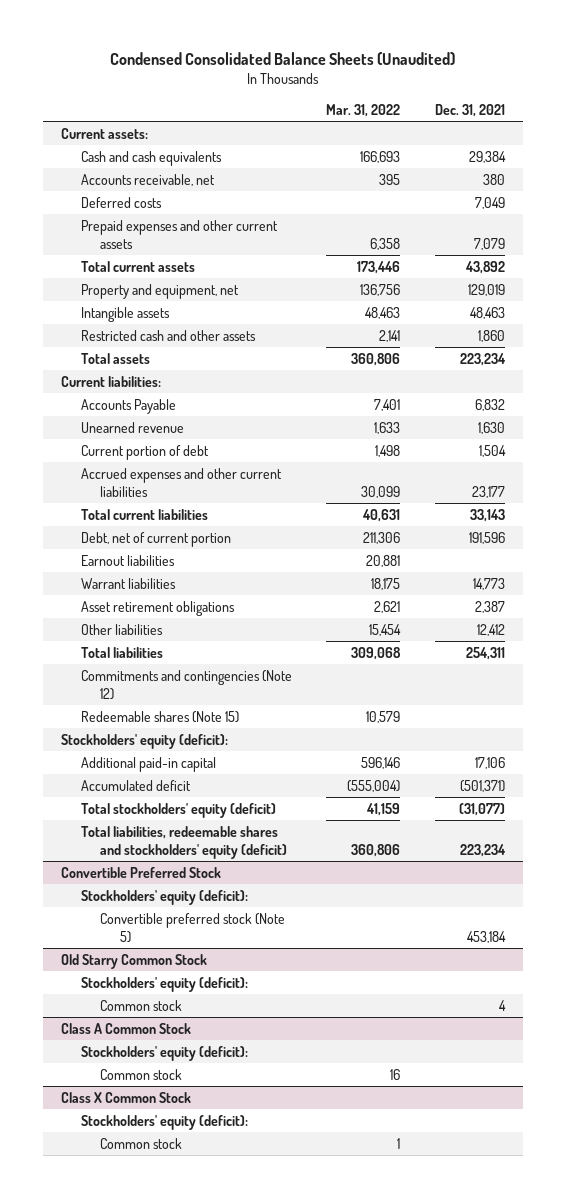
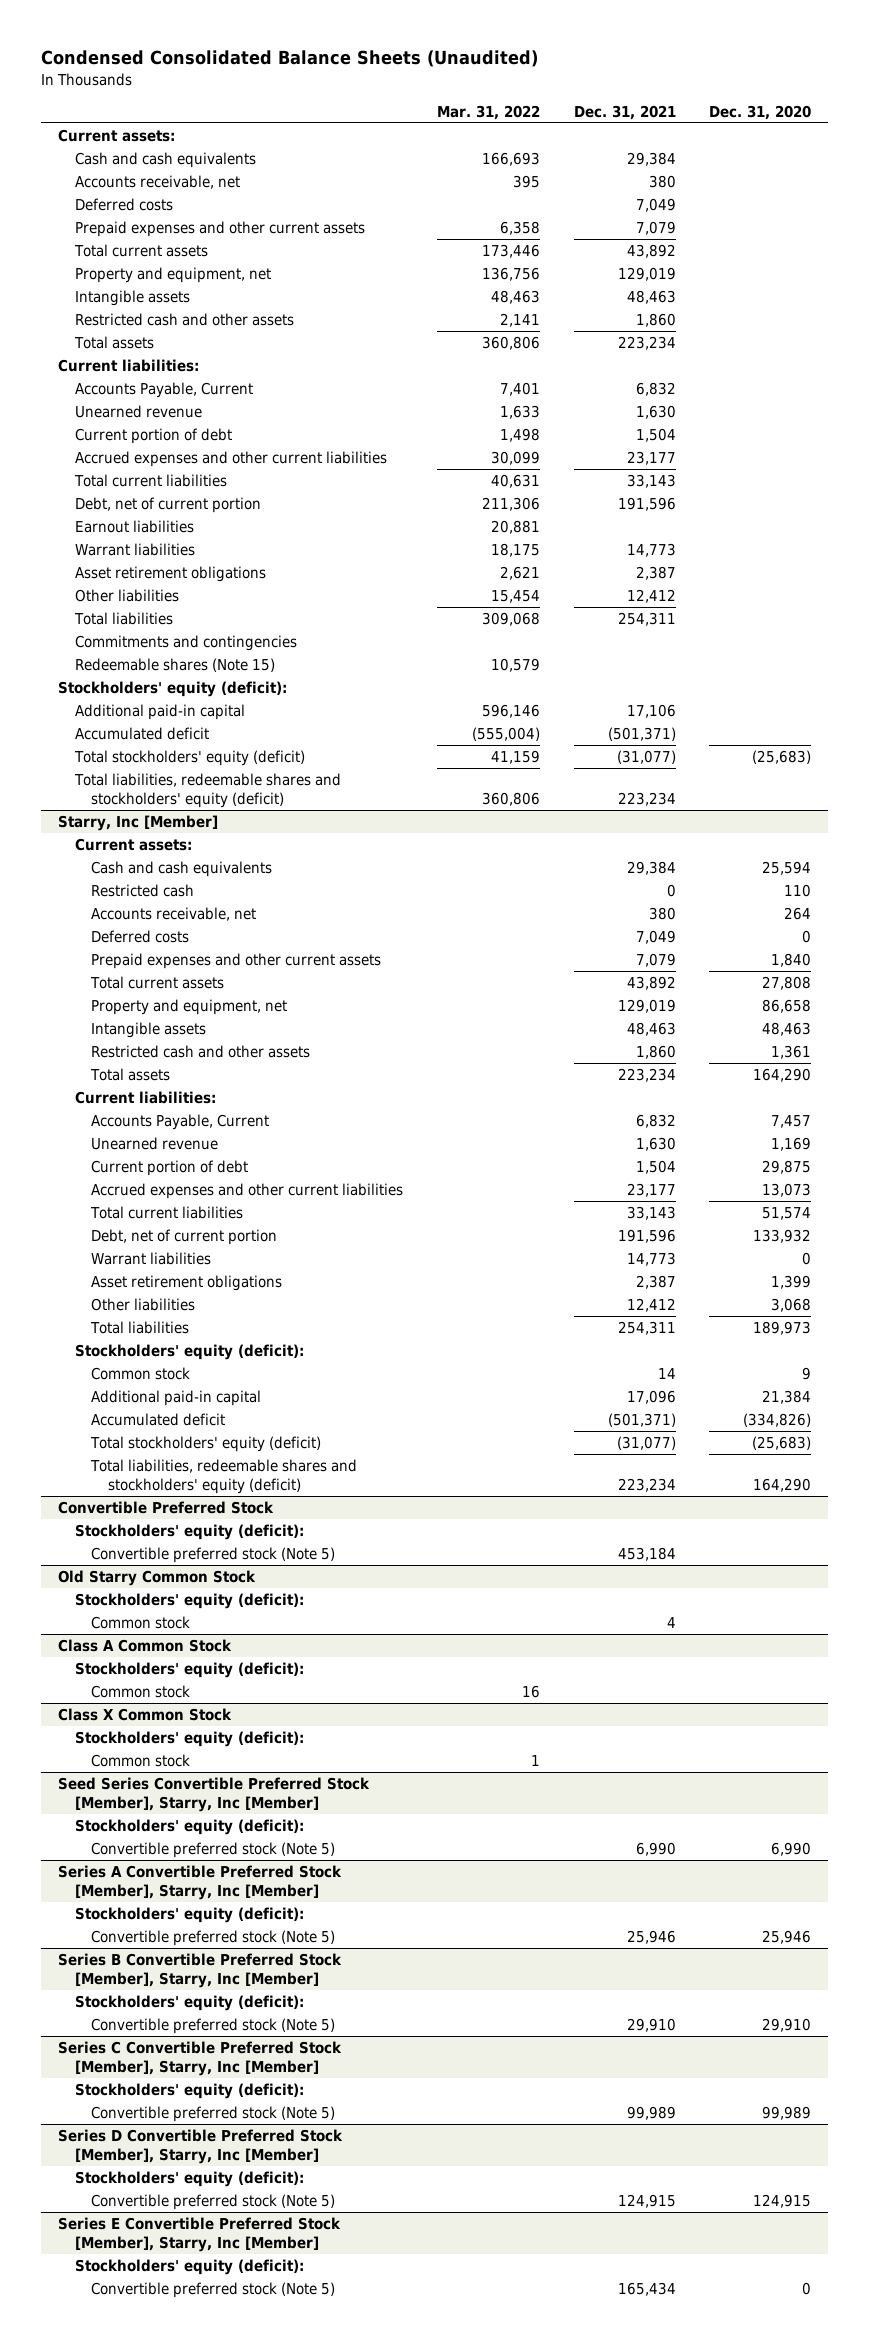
- | Mar. 31, 2022 | Dec. 31, 2021
+ | Mar. 31, 2022 | Dec. 31, 2021 | Dec. 31, 2020
- Accounts Payable | 7,401 | 6,832
+ Accounts Payable, Current | 7,401 | 6,832 |
- Commitments and contingencies (Note 12)
+ Commitments and contingencies
+ Starry, Inc [Member]
+ Current assets:
+ Cash and cash equivalents | | 29,384 | 25,594
+ Restricted cash | | 0 | 110
+ Accounts receivable, net | | 380 | 264
+ Deferred costs | | 7,049 | 0
+ Prepaid expenses and other current assets | | 7,079 | 1,840
+ Total current assets | | 43,892 | 27,808
+ Property and equipment, net | | 129,019 | 86,658
+ Intangible assets | | 48,463 | 48,463
+ Restricted cash and other assets | | 1,860 | 1,361
+ Total assets | | 223,234 | 164,290
+ Current liabilities:
+ Accounts Payable, Current | | 6,832 | 7,457
+ Unearned revenue | | 1,630 | 1,169
+ Current portion of debt | | 1,504 | 29,875
+ Accrued expenses and other current liabilities | | 23,177 | 13,073
+ Total current liabilities | | 33,143 | 51,574
+ Debt, net of current portion | | 191,596 | 133,932
+ Warrant liabilities | | 14,773 | 0
+ Asset retirement obligations | | 2,387 | 1,399
+ Other liabilities | | 12,412 | 3,068
+ Total liabilities | | 254,311 | 189,973
+ Stockholders' equity (deficit):
+ Common stock | | 14 | 9
+ Additional paid-in capital | | 17,096 | 21,384
+ Accumulated deficit | | (501,371) | (334,826)
+ Total stockholders' equity (deficit) | | (31,077) | (25,683)
+ Total liabilities, redeemable shares and stockholders' equity (deficit) | | 223,234 | 164,290
+ Seed Series Convertible Preferred Stock [Member], Starry, Inc [Member]
+ Stockholders' equity (deficit):
+ Convertible preferred stock (Note 5) | | 6,990 | 6,990
+ Series A Convertible Preferred Stock [Member], Starry, Inc [Member]
+ Stockholders' equity (deficit):
+ Convertible preferred stock (Note 5) | | 25,946 | 25,946
+ Series B Convertible Preferred Stock [Member], Starry, Inc [Member]
+ Stockholders' equity (deficit):
+ Convertible preferred stock (Note 5) | | 29,910 | 29,910
+ Series C Convertible Preferred Stock [Member], Starry, Inc [Member]
+ Stockholders' equity (deficit):
+ Convertible preferred stock (Note 5) | | 99,989 | 99,989
+ Series D Convertible Preferred Stock [Member], Starry, Inc [Member]
+ Stockholders' equity (deficit):
+ Convertible preferred stock (Note 5) | | 124,915 | 124,915
+ Series E Convertible Preferred Stock [Member], Starry, Inc [Member]
+ Stockholders' equity (deficit):
+ Convertible preferred stock (Note 5) | | 165,434 | 0

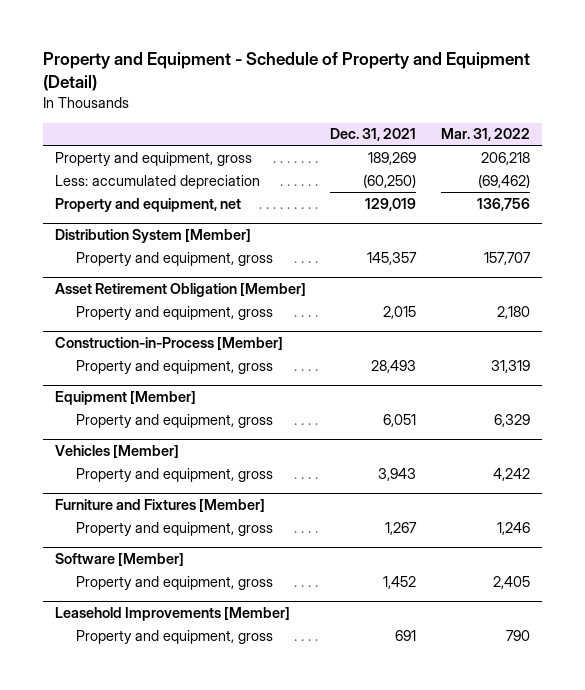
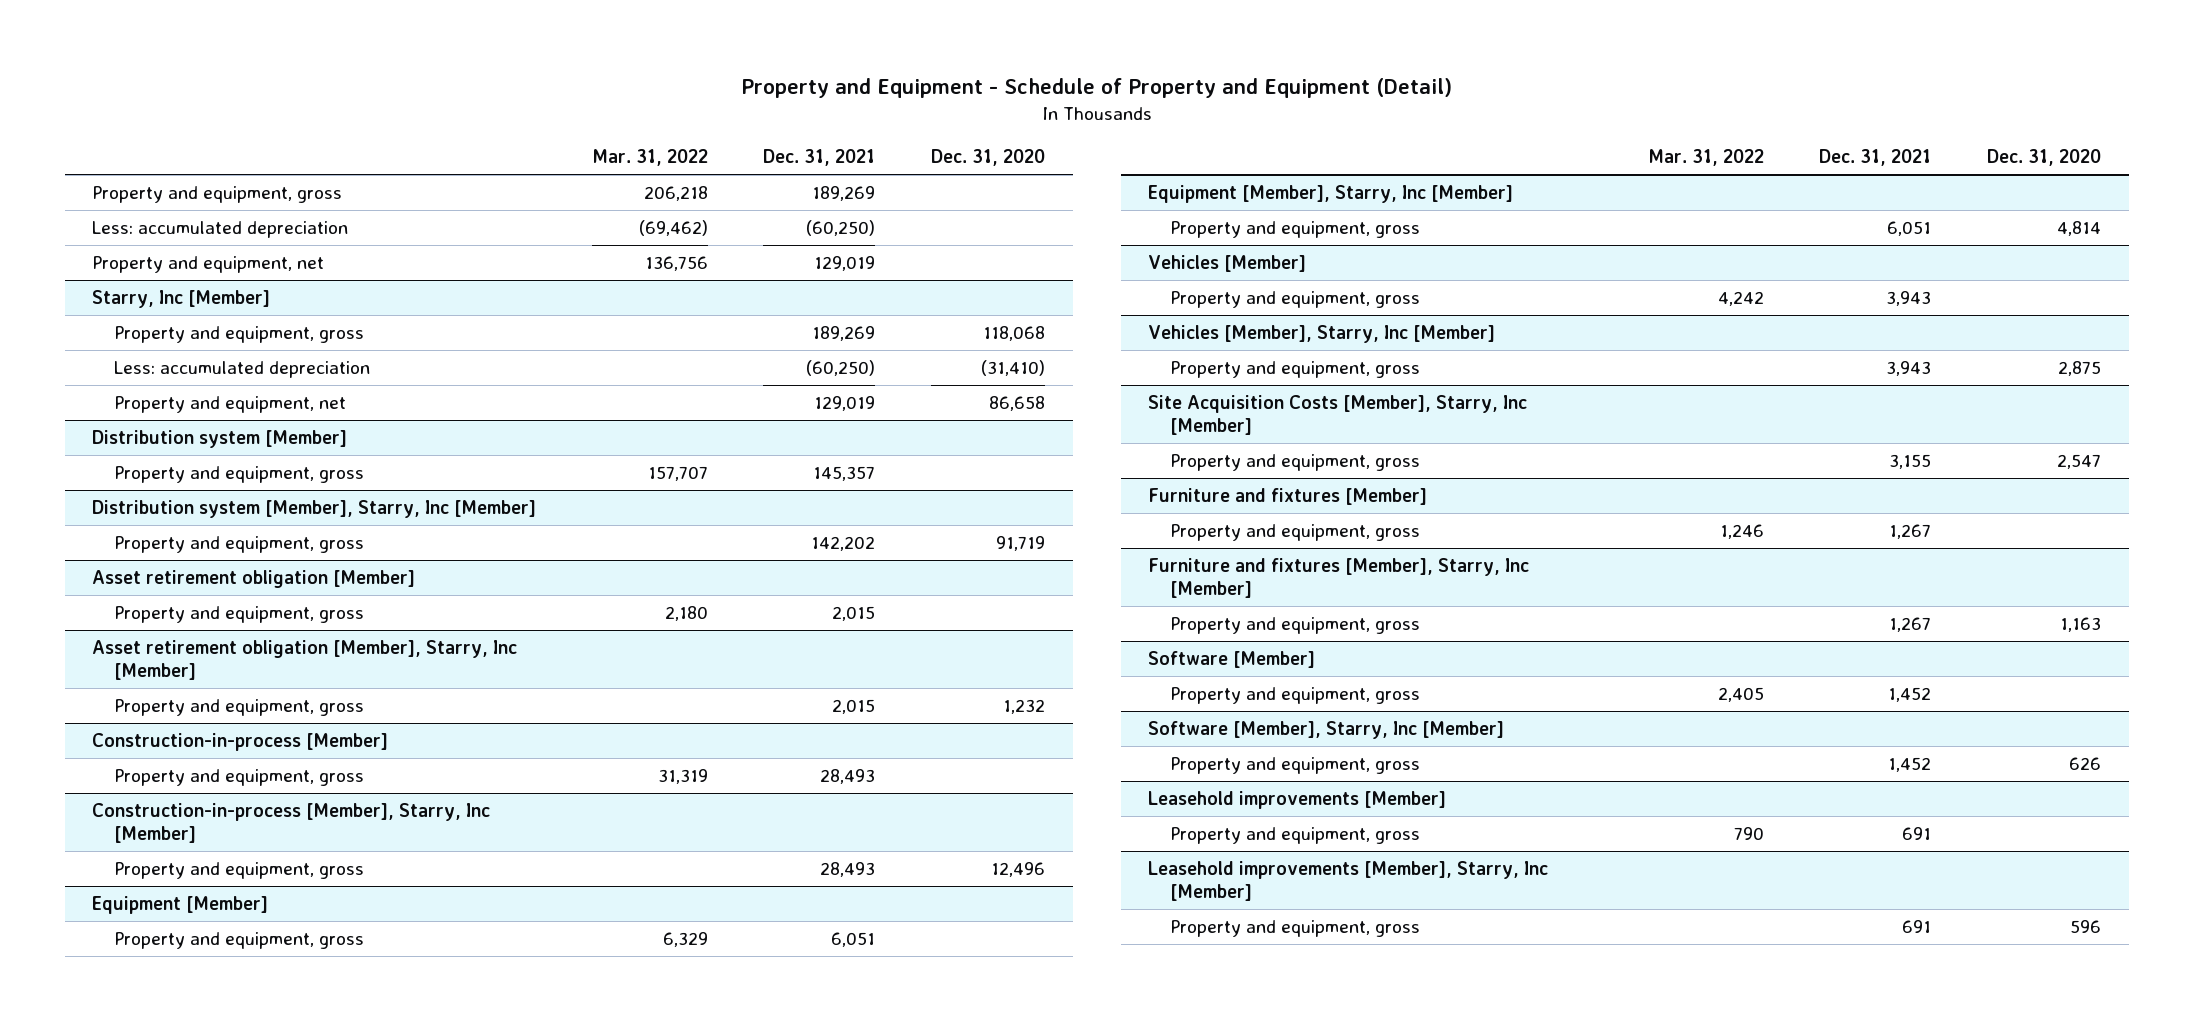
- | Dec. 31, 2021 | Mar. 31, 2022
+ | Mar. 31, 2022 | Dec. 31, 2021 | Dec. 31, 2020
- Distribution System [Member]
+ Starry, Inc [Member]
+ Property and equipment, gross | | 189,269 | 118,068
+ Less: accumulated depreciation | | (60,250) | (31,410)
+ Property and equipment, net | | 129,019 | 86,658
+ Distribution system [Member]
- Asset Retirement Obligation [Member]
+ Distribution system [Member], Starry, Inc [Member]
+ Property and equipment, gross | | 142,202 | 91,719
+ Asset retirement obligation [Member]
- Construction-in-Process [Member]
+ Asset retirement obligation [Member], Starry, Inc [Member]
+ Property and equipment, gross | | 2,015 | 1,232
+ Construction-in-process [Member]
+ Construction-in-process [Member], Starry, Inc [Member]
+ Property and equipment, gross | | 28,493 | 12,496
+ Equipment [Member], Starry, Inc [Member]
+ Property and equipment, gross | | 6,051 | 4,814
- Furniture and Fixtures [Member]
+ Vehicles [Member], Starry, Inc [Member]
+ Property and equipment, gross | | 3,943 | 2,875
+ Site Acquisition Costs [Member], Starry, Inc [Member]
+ Property and equipment, gross | | 3,155 | 2,547
+ Furniture and fixtures [Member]
+ Furniture and fixtures [Member], Starry, Inc [Member]
+ Property and equipment, gross | | 1,267 | 1,163
- Leasehold Improvements [Member]
+ Software [Member], Starry, Inc [Member]
+ Property and equipment, gross | | 1,452 | 626
+ Leasehold improvements [Member]
+ Leasehold improvements [Member], Starry, Inc [Member]
+ Property and equipment, gross | | 691 | 596

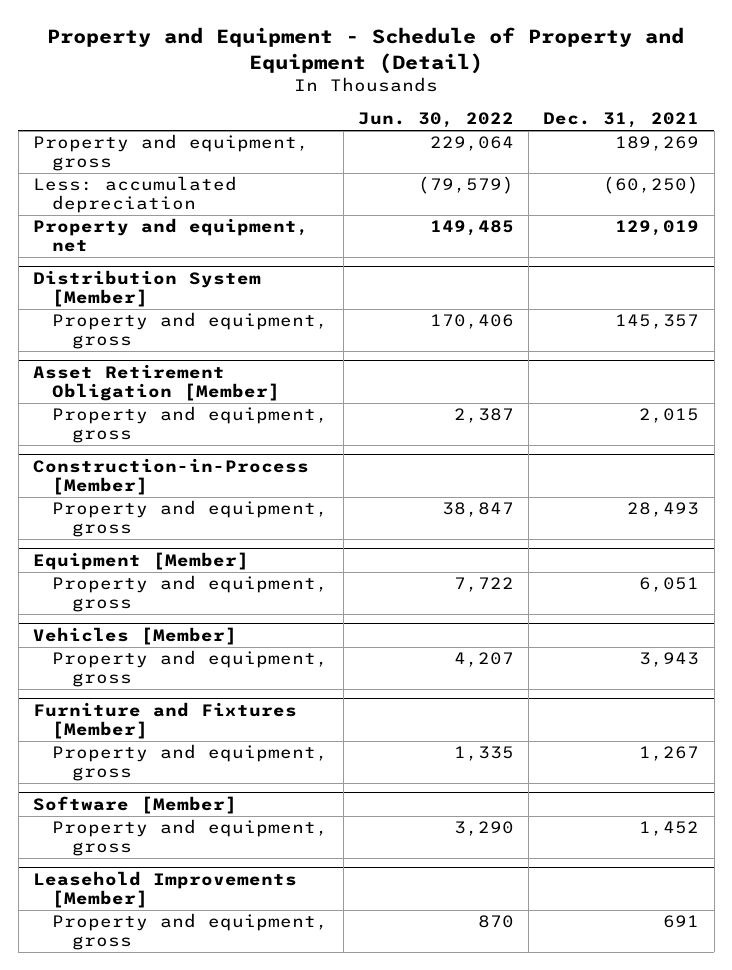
- | Mar. 31, 2022 | Dec. 31, 2021 | Dec. 31, 2020
+ | Jun. 30, 2022 | Dec. 31, 2021
- Starry, Inc [Member]
- Property and equipment, gross | | 189,269 | 118,068
- Less: accumulated depreciation | | (60,250) | (31,410)
- Property and equipment, net | | 129,019 | 86,658
- Distribution system [Member]
+ Distribution System [Member]
- Distribution system [Member], Starry, Inc [Member]
- Property and equipment, gross | | 142,202 | 91,719
- Asset retirement obligation [Member]
- Property and equipment, gross | 2,180 | 2,015 |
- Asset retirement obligation [Member], Starry, Inc [Member]
+ Asset Retirement Obligation [Member]
- Construction-in-process [Member]
- Property and equipment, gross | 31,319 | 28,493 |
- Construction-in-process [Member], Starry, Inc [Member]
+ Construction-in-Process [Member]
- Equipment [Member], Starry, Inc [Member]
- Property and equipment, gross | | 6,051 | 4,814
- Vehicles [Member], Starry, Inc [Member]
- Property and equipment, gross | | 3,943 | 2,875
- Site Acquisition Costs [Member], Starry, Inc [Member]
- Property and equipment, gross | | 3,155 | 2,547
- Furniture and fixtures [Member]
- Property and equipment, gross | 1,246 | 1,267 |
- Furniture and fixtures [Member], Starry, Inc [Member]
+ Furniture and Fixtures [Member]
- Software [Member], Starry, Inc [Member]
- Property and equipment, gross | | 1,452 | 626
- Leasehold improvements [Member]
- Property and equipment, gross | 790 | 691 |
- Leasehold improvements [Member], Starry, Inc [Member]
+ Leasehold Improvements [Member]

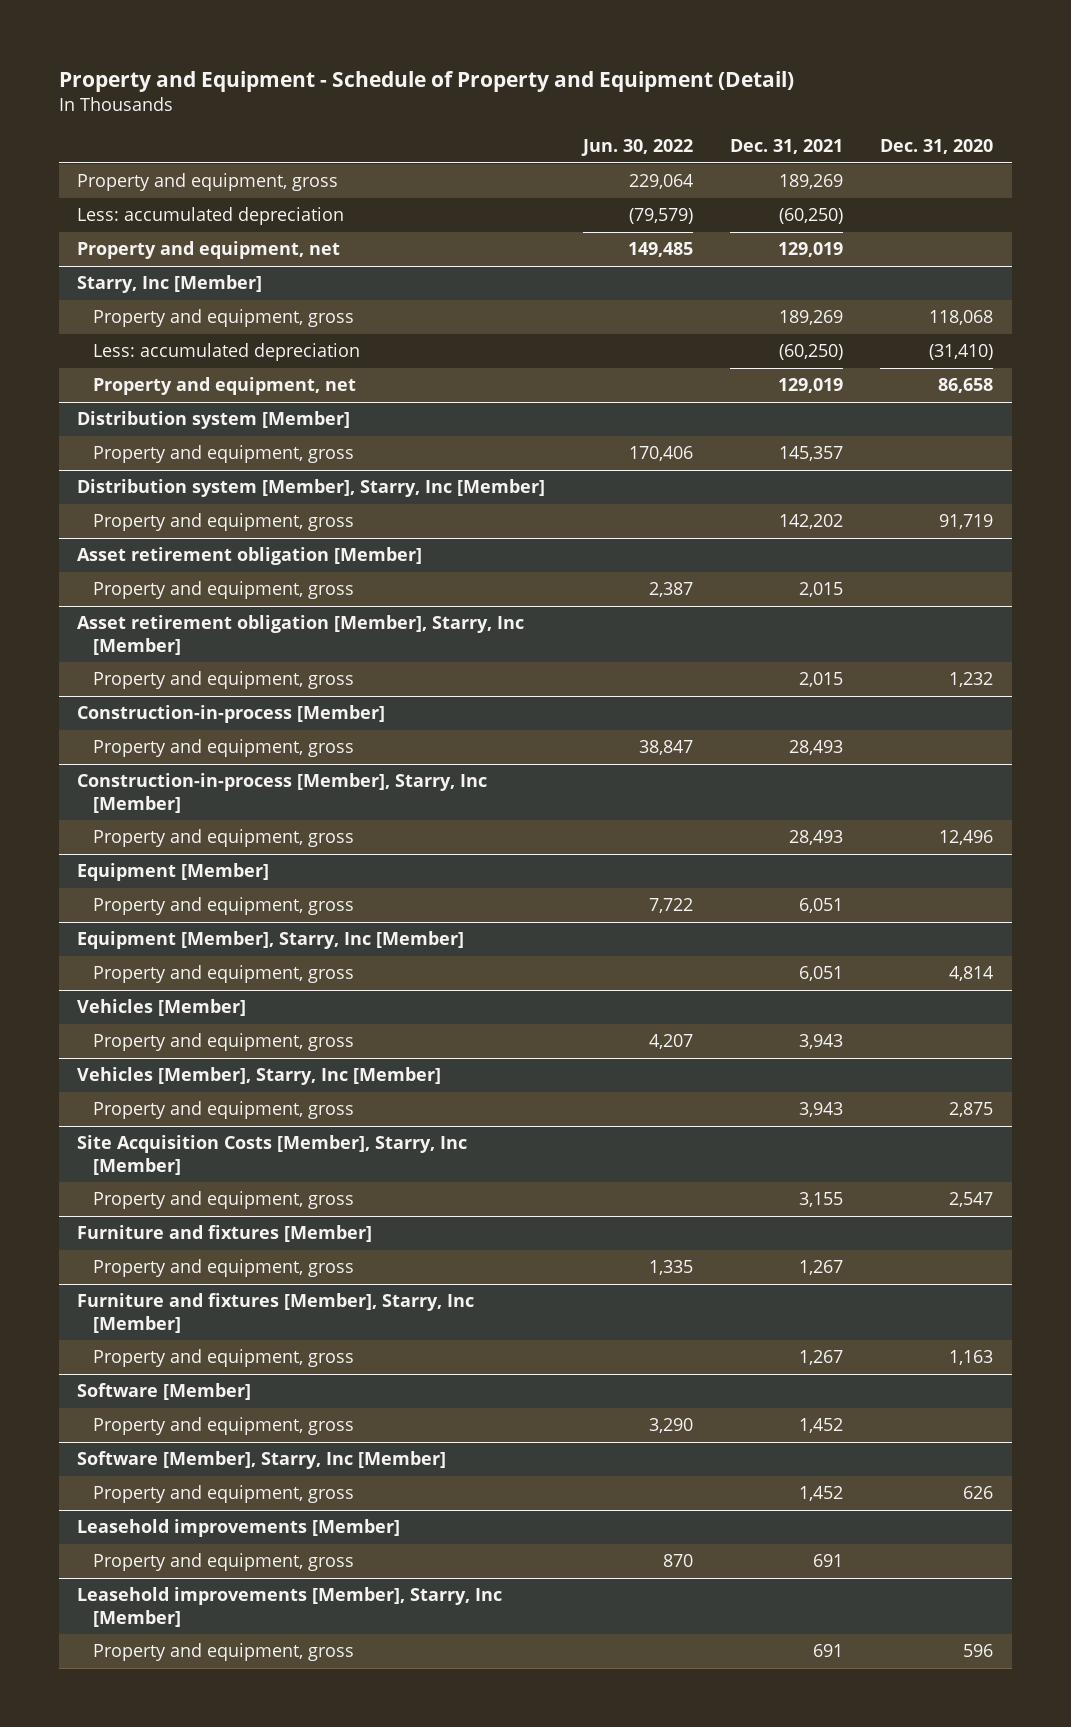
- | Jun. 30, 2022 | Dec. 31, 2021
+ | Jun. 30, 2022 | Dec. 31, 2021 | Dec. 31, 2020
- Distribution System [Member]
+ Starry, Inc [Member]
+ Property and equipment, gross | | 189,269 | 118,068
+ Less: accumulated depreciation | | (60,250) | (31,410)
+ Property and equipment, net | | 129,019 | 86,658
+ Distribution system [Member]
- Asset Retirement Obligation [Member]
+ Distribution system [Member], Starry, Inc [Member]
+ Property and equipment, gross | | 142,202 | 91,719
+ Asset retirement obligation [Member]
- Construction-in-Process [Member]
+ Asset retirement obligation [Member], Starry, Inc [Member]
+ Property and equipment, gross | | 2,015 | 1,232
+ Construction-in-process [Member]
+ Construction-in-process [Member], Starry, Inc [Member]
+ Property and equipment, gross | | 28,493 | 12,496
+ Equipment [Member], Starry, Inc [Member]
+ Property and equipment, gross | | 6,051 | 4,814
- Furniture and Fixtures [Member]
+ Vehicles [Member], Starry, Inc [Member]
+ Property and equipment, gross | | 3,943 | 2,875
+ Site Acquisition Costs [Member], Starry, Inc [Member]
+ Property and equipment, gross | | 3,155 | 2,547
+ Furniture and fixtures [Member]
+ Furniture and fixtures [Member], Starry, Inc [Member]
+ Property and equipment, gross | | 1,267 | 1,163
- Leasehold Improvements [Member]
+ Software [Member], Starry, Inc [Member]
+ Property and equipment, gross | | 1,452 | 626
+ Leasehold improvements [Member]
+ Leasehold improvements [Member], Starry, Inc [Member]
+ Property and equipment, gross | | 691 | 596

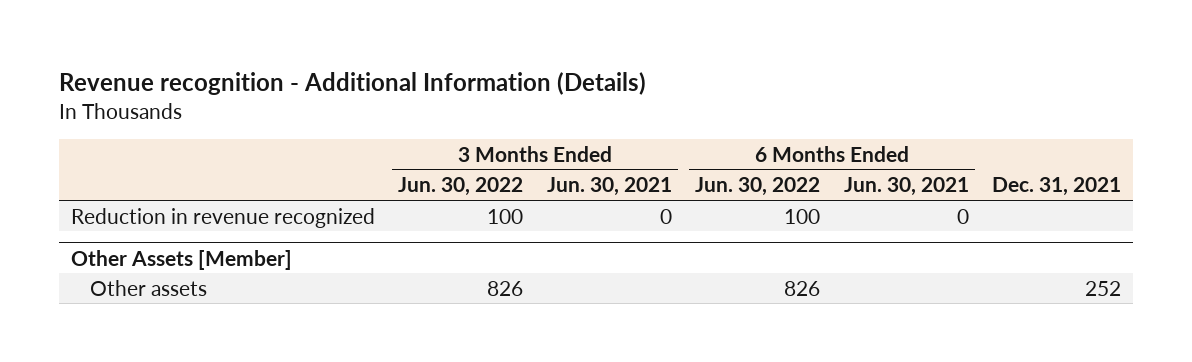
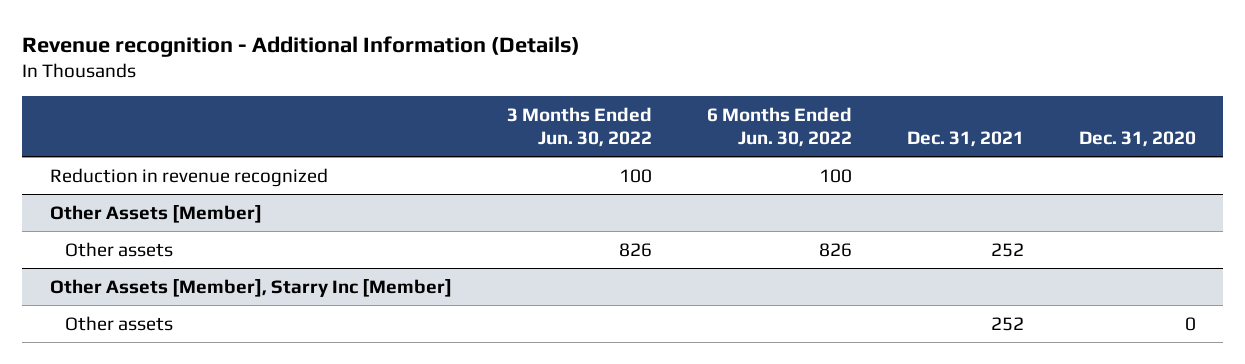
- | 3 Months Ended Jun. 30, 2022 | 3 Months Ended Jun. 30, 2021 | 6 Months Ended Jun. 30, 2022 | 6 Months Ended Jun. 30, 2021 | Dec. 31, 2021
+ | 3 Months Ended Jun. 30, 2022 | 6 Months Ended Jun. 30, 2022 | Dec. 31, 2021 | Dec. 31, 2020
+ Other Assets [Member], Starry Inc [Member]
+ Other assets | | | 252 | 0

